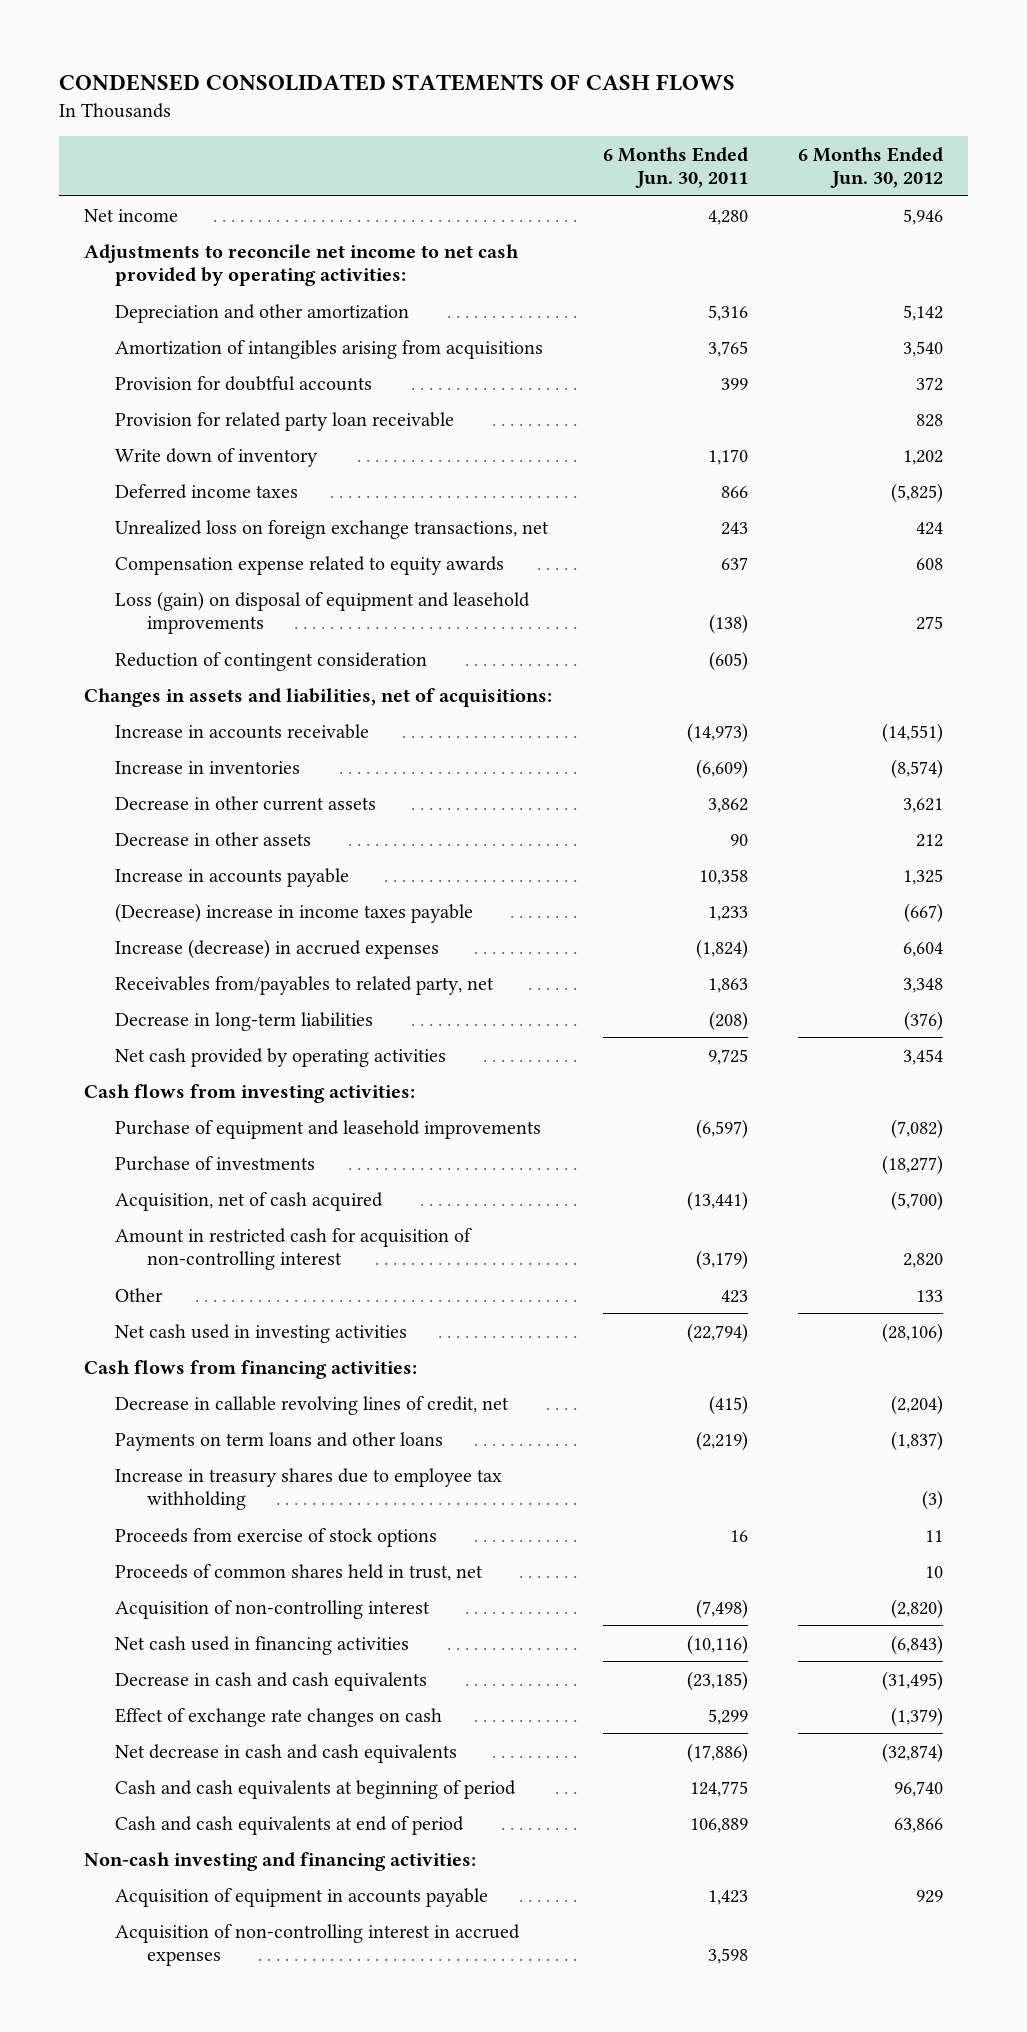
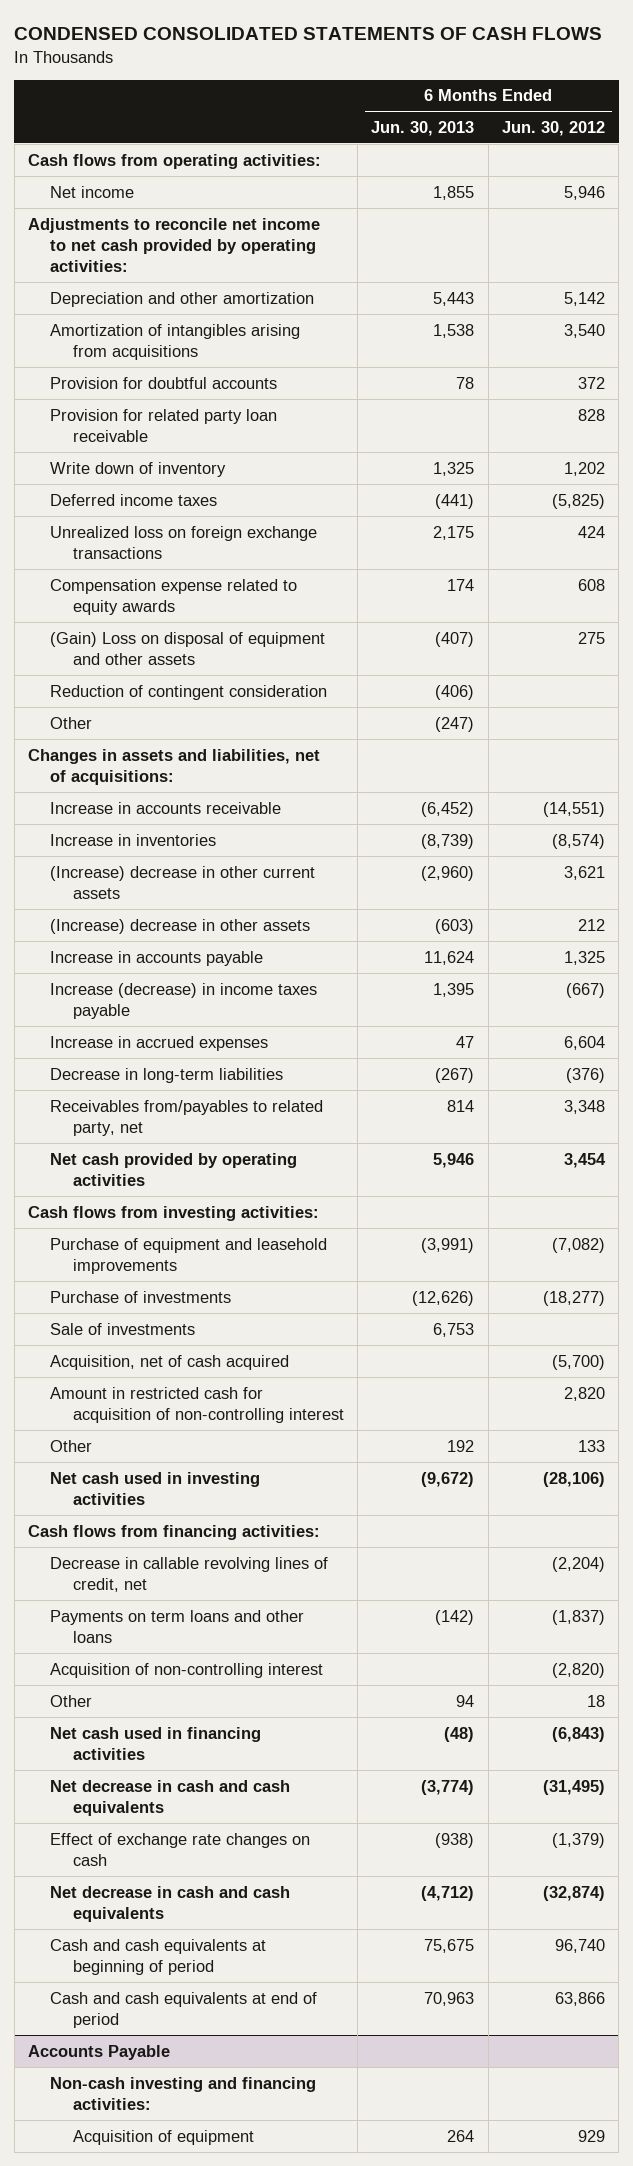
- | 6 Months Ended Jun. 30, 2011 | 6 Months Ended Jun. 30, 2012
+ | 6 Months Ended Jun. 30, 2013 | 6 Months Ended Jun. 30, 2012
+ Cash flows from operating activities:
- Unrealized loss on foreign exchange transactions, net | 243 | 424
+ Unrealized loss on foreign exchange transactions | 2,175 | 424
- Loss (gain) on disposal of equipment and leasehold improvements | (138) | 275
+ (Gain) Loss on disposal of equipment and other assets | (407) | 275
+ Other | (247) |
- Decrease in other current assets | 3,862 | 3,621
- Decrease in other assets | 90 | 212
+ (Increase) decrease in other current assets | (2,960) | 3,621
+ (Increase) decrease in other assets | (603) | 212
- (Decrease) increase in income taxes payable | 1,233 | (667)
- Increase (decrease) in accrued expenses | (1,824) | 6,604
+ Increase (decrease) in income taxes payable | 1,395 | (667)
+ Increase in accrued expenses | 47 | 6,604
moved down: Receivables from/payables to related party, net | 814 | 3,348
+ Sale of investments | 6,753 |
- Increase in treasury shares due to employee tax withholding | | (3)
- Proceeds from exercise of stock options | 16 | 11
- Proceeds of common shares held in trust, net | | 10
+ Other | 94 | 18
- Decrease in cash and cash equivalents | (23,185) | (31,495)
+ Net decrease in cash and cash equivalents | (3,774) | (31,495)
+ Accounts Payable
- Acquisition of equipment in accounts payable | 1,423 | 929
- Acquisition of non-controlling interest in accrued expenses | 3,598 |
+ Acquisition of equipment | 264 | 929

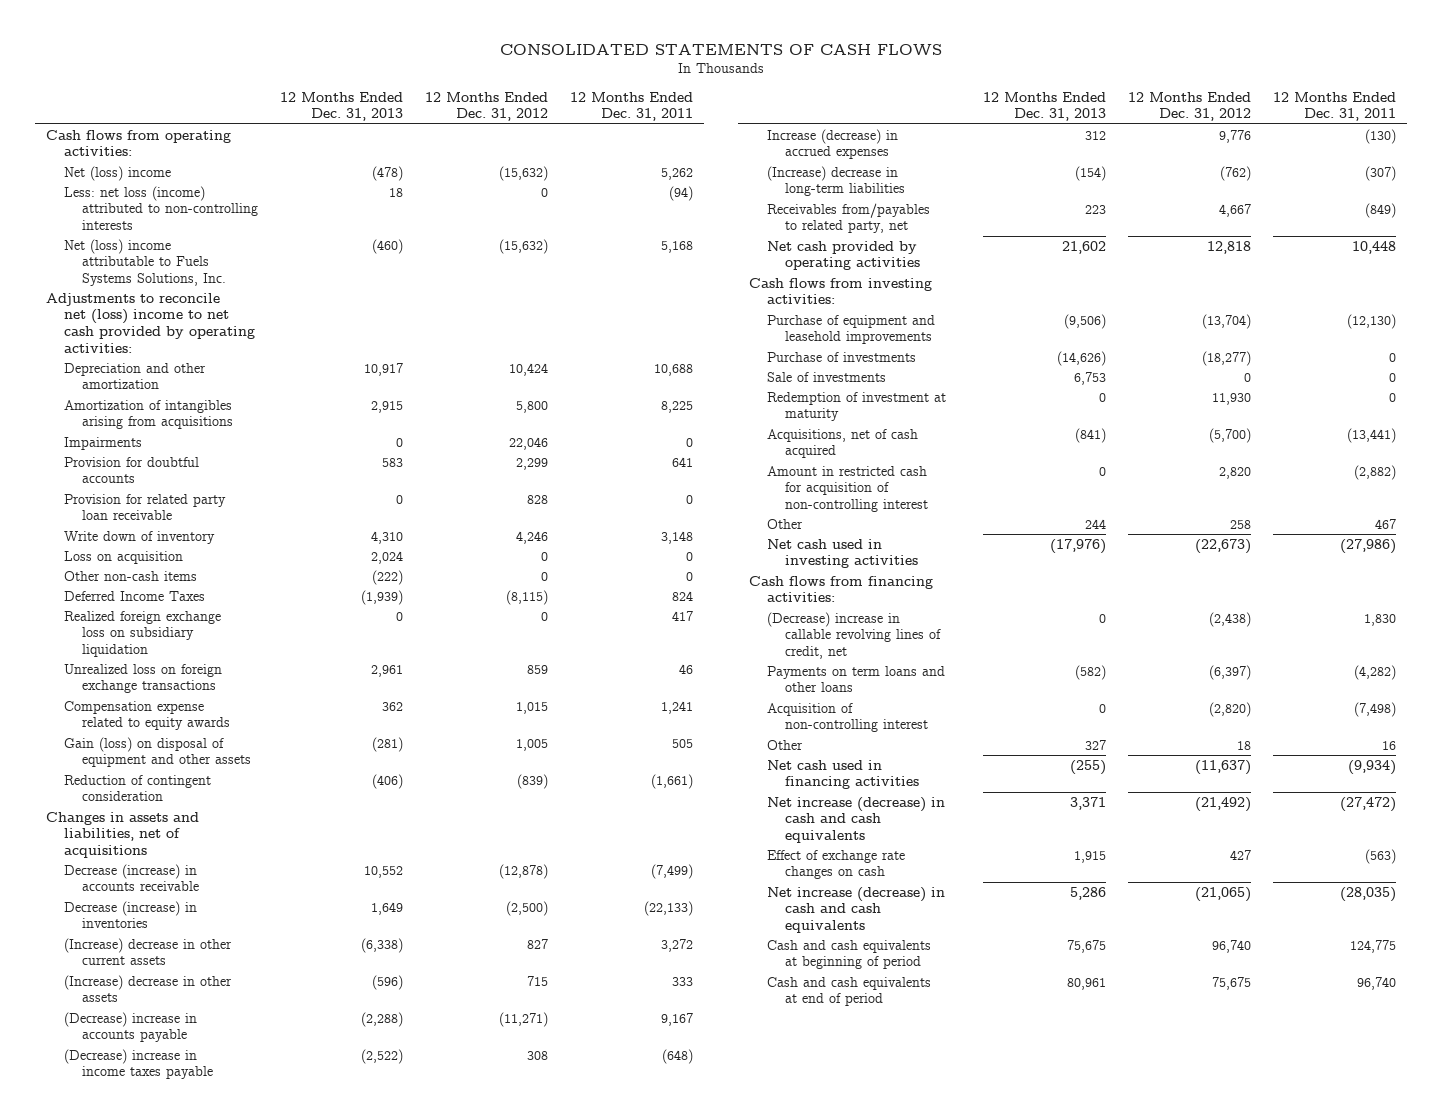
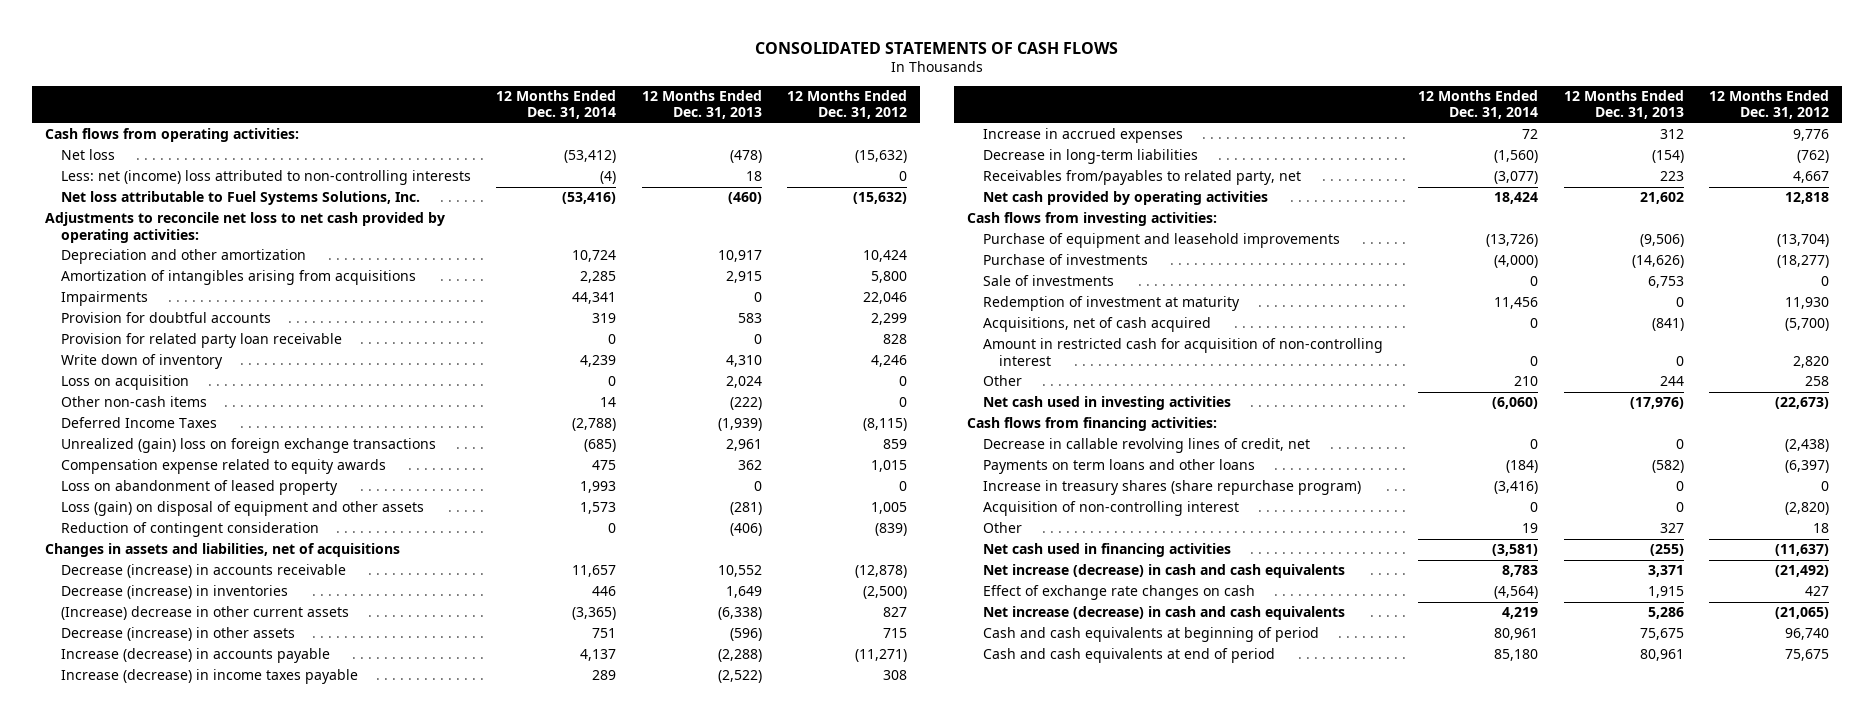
- | 12 Months Ended Dec. 31, 2013 | 12 Months Ended Dec. 31, 2012 | 12 Months Ended Dec. 31, 2011
+ | 12 Months Ended Dec. 31, 2014 | 12 Months Ended Dec. 31, 2013 | 12 Months Ended Dec. 31, 2012
- Net (loss) income | (478) | (15,632) | 5,262
- Less: net loss (income) attributed to non-controlling interests | 18 | 0 | (94)
- Net (loss) income attributable to Fuels Systems Solutions, Inc. | (460) | (15,632) | 5,168
- Adjustments to reconcile net (loss) income to net cash provided by operating activities:
+ Net loss | (53,412) | (478) | (15,632)
+ Less: net (income) loss attributed to non-controlling interests | (4) | 18 | 0
+ Net loss attributable to Fuel Systems Solutions, Inc. | (53,416) | (460) | (15,632)
+ Adjustments to reconcile net loss to net cash provided by operating activities:
- Realized foreign exchange loss on subsidiary liquidation | 0 | 0 | 417
- Unrealized loss on foreign exchange transactions | 2,961 | 859 | 46
+ Unrealized (gain) loss on foreign exchange transactions | (685) | 2,961 | 859
- Gain (loss) on disposal of equipment and other assets | (281) | 1,005 | 505
+ Loss on abandonment of leased property | 1,993 | 0 | 0
+ Loss (gain) on disposal of equipment and other assets | 1,573 | (281) | 1,005
- (Increase) decrease in other assets | (596) | 715 | 333
- (Decrease) increase in accounts payable | (2,288) | (11,271) | 9,167
- (Decrease) increase in income taxes payable | (2,522) | 308 | (648)
- Increase (decrease) in accrued expenses | 312 | 9,776 | (130)
- (Increase) decrease in long-term liabilities | (154) | (762) | (307)
+ Decrease (increase) in other assets | 751 | (596) | 715
+ Increase (decrease) in accounts payable | 4,137 | (2,288) | (11,271)
+ Increase (decrease) in income taxes payable | 289 | (2,522) | 308
+ Increase in accrued expenses | 72 | 312 | 9,776
+ Decrease in long-term liabilities | (1,560) | (154) | (762)
- (Decrease) increase in callable revolving lines of credit, net | 0 | (2,438) | 1,830
+ Decrease in callable revolving lines of credit, net | 0 | 0 | (2,438)
+ Increase in treasury shares (share repurchase program) | (3,416) | 0 | 0

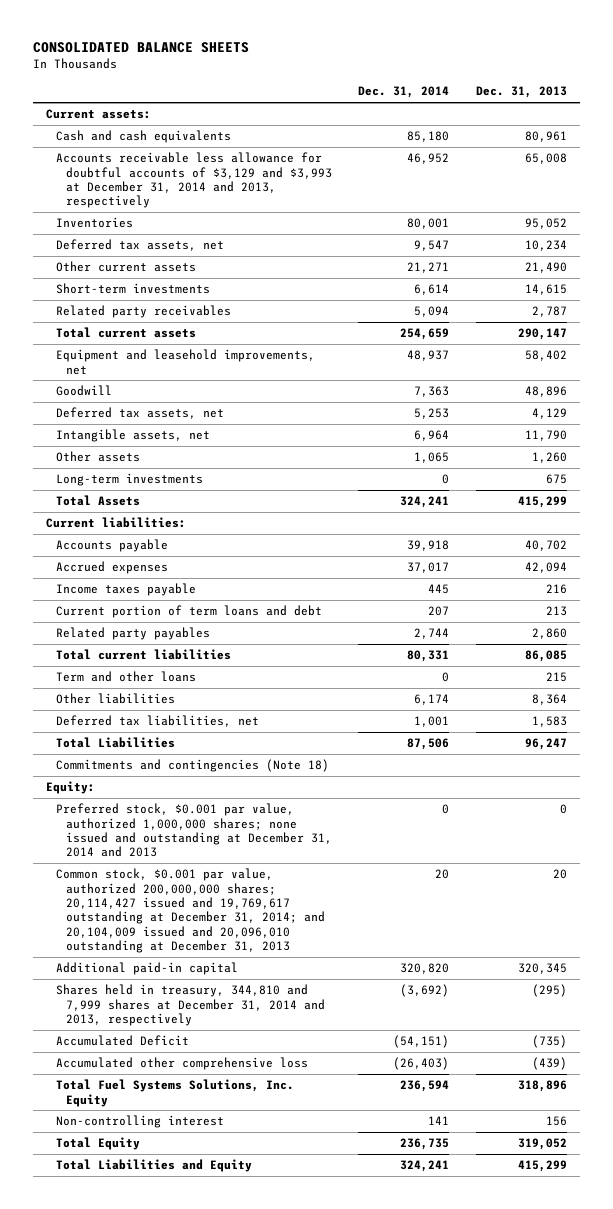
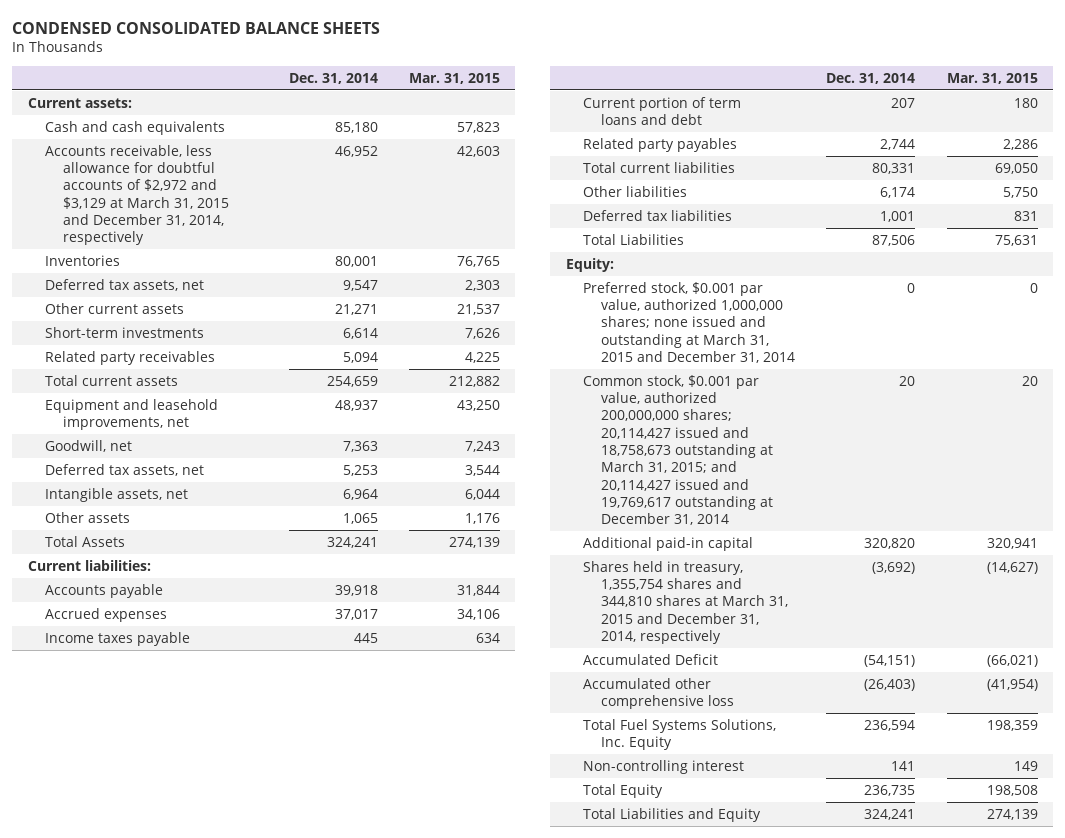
- CONSOLIDATED BALANCE SHEETS
+ CONDENSED CONSOLIDATED BALANCE SHEETS
- | Dec. 31, 2014 | Dec. 31, 2013
+ | Dec. 31, 2014 | Mar. 31, 2015
- Accounts receivable less allowance for doubtful accounts of $3,129 and $3,993 at December 31, 2014 and 2013, respectively | 46,952 | 65,008
+ Accounts receivable, less allowance for doubtful accounts of $2,972 and $3,129 at March 31, 2015 and December 31, 2014, respectively | 46,952 | 42,603
- Goodwill | 7,363 | 48,896
+ Goodwill, net | 7,363 | 7,243
- Long-term investments | 0 | 675
- Term and other loans | 0 | 215
- Deferred tax liabilities, net | 1,001 | 1,583
+ Deferred tax liabilities | 1,001 | 831
- Commitments and contingencies (Note 18)
- Preferred stock, $0.001 par value, authorized 1,000,000 shares; none issued and outstanding at December 31, 2014 and 2013 | 0 | 0
- Common stock, $0.001 par value, authorized 200,000,000 shares; 20,114,427 issued and 19,769,617 outstanding at December 31, 2014; and 20,104,009 issued and 20,096,010 outstanding at December 31, 2013 | 20 | 20
+ Preferred stock, $0.001 par value, authorized 1,000,000 shares; none issued and outstanding at March 31, 2015 and December 31, 2014 | 0 | 0
+ Common stock, $0.001 par value, authorized 200,000,000 shares; 20,114,427 issued and 18,758,673 outstanding at March 31, 2015; and 20,114,427 issued and 19,769,617 outstanding at December 31, 2014 | 20 | 20
- Shares held in treasury, 344,810 and 7,999 shares at December 31, 2014 and 2013, respectively | (3,692) | (295)
+ Shares held in treasury, 1,355,754 shares and 344,810 shares at March 31, 2015 and December 31, 2014, respectively | (3,692) | (14,627)

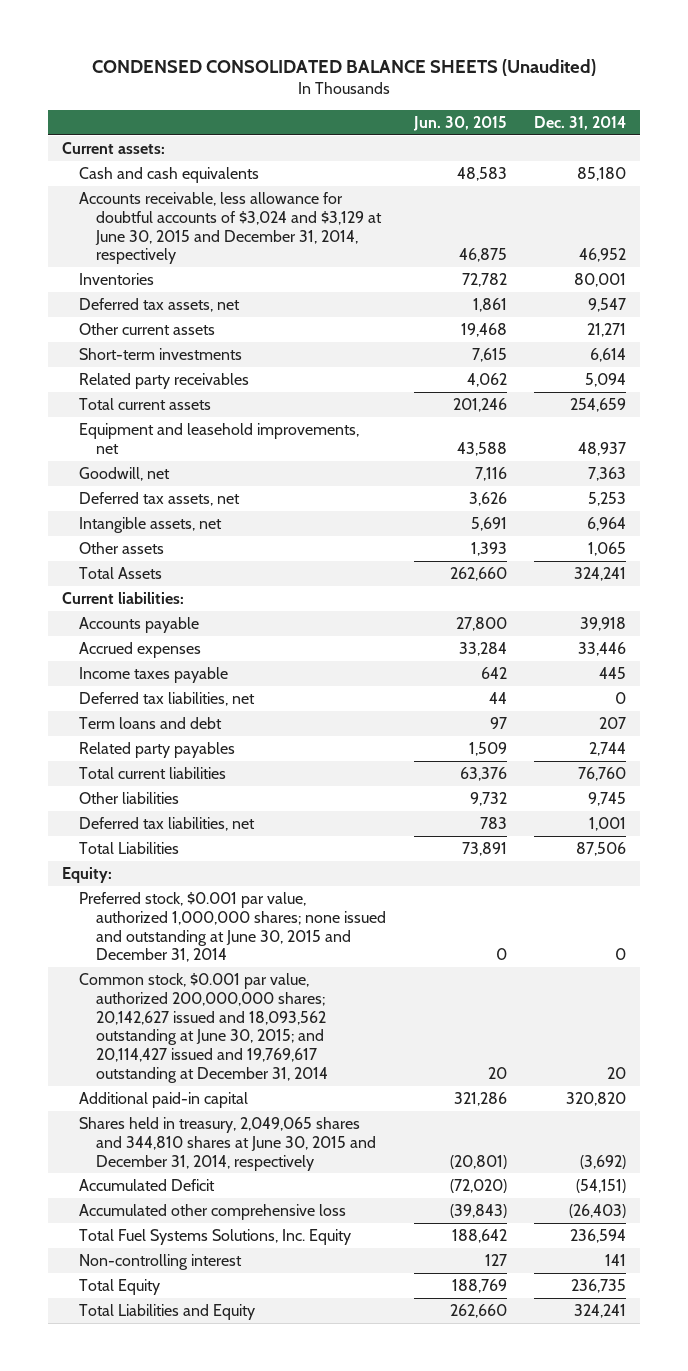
- CONDENSED CONSOLIDATED BALANCE SHEETS
+ CONDENSED CONSOLIDATED BALANCE SHEETS (Unaudited)
- | Dec. 31, 2014 | Mar. 31, 2015
+ | Jun. 30, 2015 | Dec. 31, 2014
- Accounts receivable, less allowance for doubtful accounts of $2,972 and $3,129 at March 31, 2015 and December 31, 2014, respectively | 46,952 | 42,603
+ Accounts receivable, less allowance for doubtful accounts of $3,024 and $3,129 at June 30, 2015 and December 31, 2014, respectively | 46,875 | 46,952
- Accrued expenses | 37,017 | 34,106
+ Accrued expenses | 33,284 | 33,446
- Current portion of term loans and debt | 207 | 180
+ Deferred tax liabilities, net | 44 | 0
+ Term loans and debt | 97 | 207
- Total current liabilities | 80,331 | 69,050
- Other liabilities | 6,174 | 5,750
- Deferred tax liabilities | 1,001 | 831
+ Total current liabilities | 63,376 | 76,760
+ Other liabilities | 9,732 | 9,745
+ Deferred tax liabilities, net | 783 | 1,001
- Preferred stock, $0.001 par value, authorized 1,000,000 shares; none issued and outstanding at March 31, 2015 and December 31, 2014 | 0 | 0
- Common stock, $0.001 par value, authorized 200,000,000 shares; 20,114,427 issued and 18,758,673 outstanding at March 31, 2015; and 20,114,427 issued and 19,769,617 outstanding at December 31, 2014 | 20 | 20
+ Preferred stock, $0.001 par value, authorized 1,000,000 shares; none issued and outstanding at June 30, 2015 and December 31, 2014 | 0 | 0
+ Common stock, $0.001 par value, authorized 200,000,000 shares; 20,142,627 issued and 18,093,562 outstanding at June 30, 2015; and 20,114,427 issued and 19,769,617 outstanding at December 31, 2014 | 20 | 20
- Shares held in treasury, 1,355,754 shares and 344,810 shares at March 31, 2015 and December 31, 2014, respectively | (3,692) | (14,627)
+ Shares held in treasury, 2,049,065 shares and 344,810 shares at June 30, 2015 and December 31, 2014, respectively | (20,801) | (3,692)

